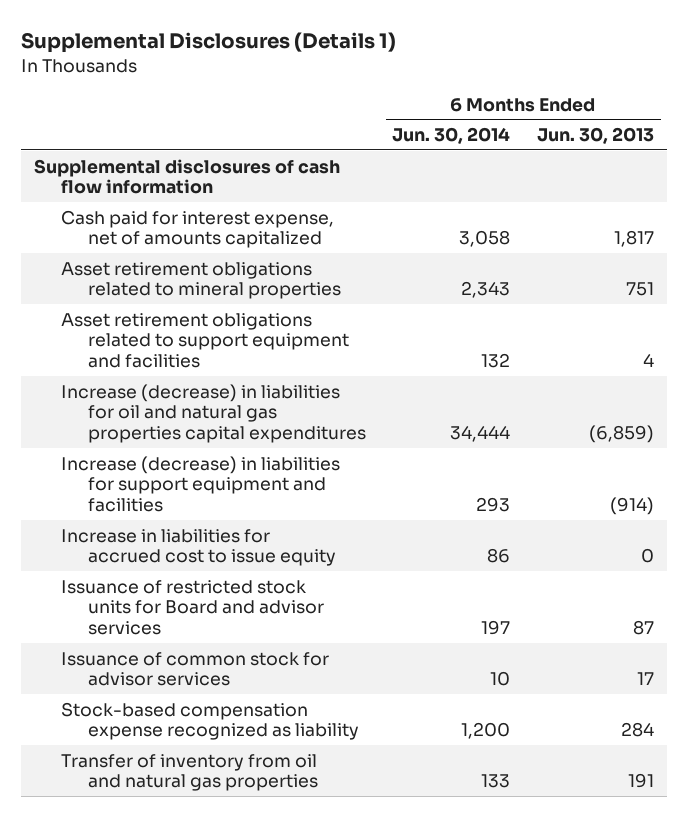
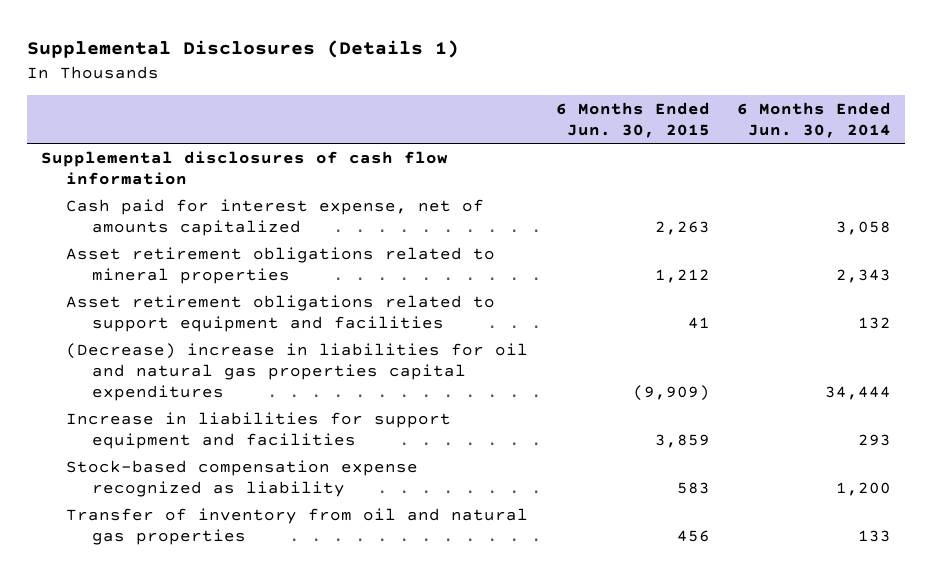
- | 6 Months Ended Jun. 30, 2014 | 6 Months Ended Jun. 30, 2013
+ | 6 Months Ended Jun. 30, 2015 | 6 Months Ended Jun. 30, 2014
- Increase (decrease) in liabilities for oil and natural gas properties capital expenditures | 34,444 | (6,859)
- Increase (decrease) in liabilities for support equipment and facilities | 293 | (914)
- Increase in liabilities for accrued cost to issue equity | 86 | 0
- Issuance of restricted stock units for Board and advisor services | 197 | 87
- Issuance of common stock for advisor services | 10 | 17
+ (Decrease) increase in liabilities for oil and natural gas properties capital expenditures | (9,909) | 34,444
+ Increase in liabilities for support equipment and facilities | 3,859 | 293

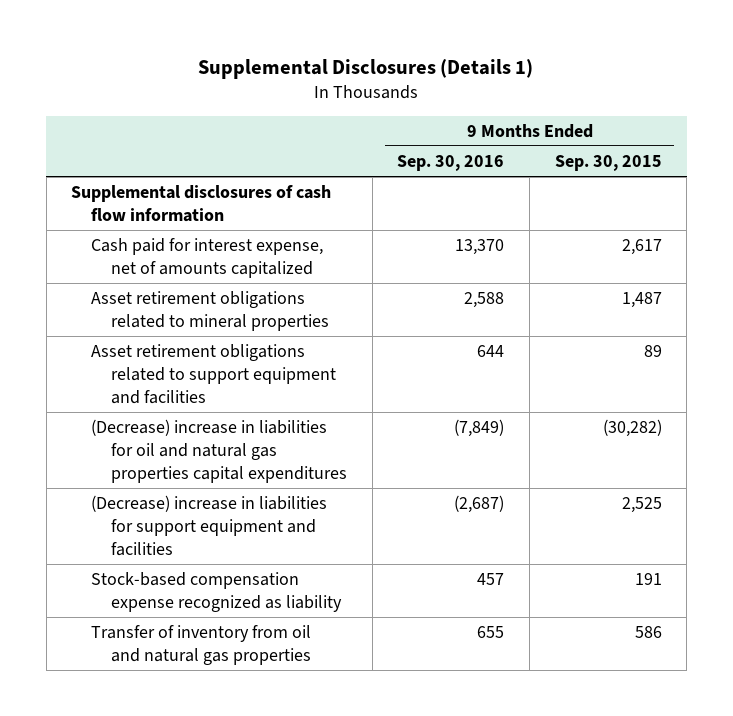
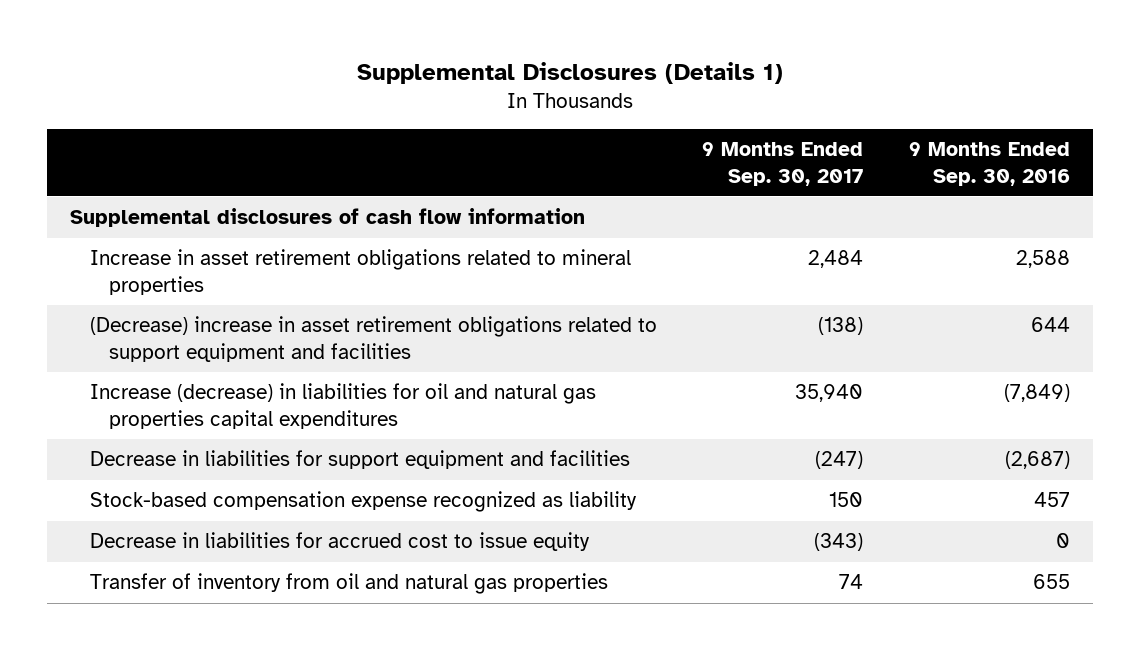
- | 9 Months Ended Sep. 30, 2016 | 9 Months Ended Sep. 30, 2015
+ | 9 Months Ended Sep. 30, 2017 | 9 Months Ended Sep. 30, 2016
- Cash paid for interest expense, net of amounts capitalized | 13,370 | 2,617
- Asset retirement obligations related to mineral properties | 2,588 | 1,487
- Asset retirement obligations related to support equipment and facilities | 644 | 89
- (Decrease) increase in liabilities for oil and natural gas properties capital expenditures | (7,849) | (30,282)
- (Decrease) increase in liabilities for support equipment and facilities | (2,687) | 2,525
+ Increase in asset retirement obligations related to mineral properties | 2,484 | 2,588
+ (Decrease) increase in asset retirement obligations related to support equipment and facilities | (138) | 644
+ Increase (decrease) in liabilities for oil and natural gas properties capital expenditures | 35,940 | (7,849)
+ Decrease in liabilities for support equipment and facilities | (247) | (2,687)
+ Decrease in liabilities for accrued cost to issue equity | (343) | 0

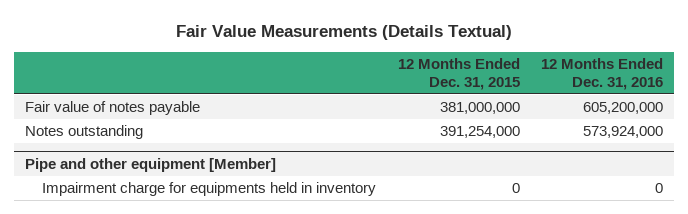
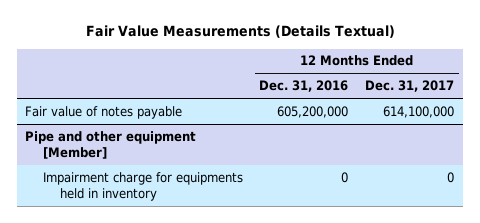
- | 12 Months Ended Dec. 31, 2015 | 12 Months Ended Dec. 31, 2016
+ | 12 Months Ended Dec. 31, 2016 | 12 Months Ended Dec. 31, 2017
- Notes outstanding | 391,254,000 | 573,924,000

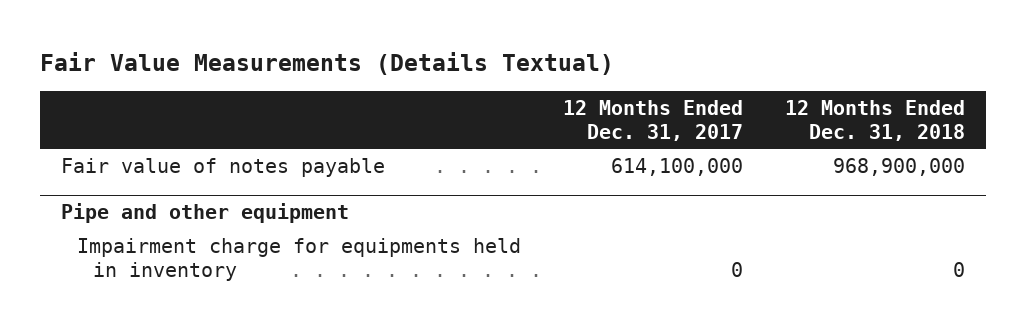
- | 12 Months Ended Dec. 31, 2016 | 12 Months Ended Dec. 31, 2017
+ | 12 Months Ended Dec. 31, 2017 | 12 Months Ended Dec. 31, 2018
- Pipe and other equipment [Member]
+ Pipe and other equipment

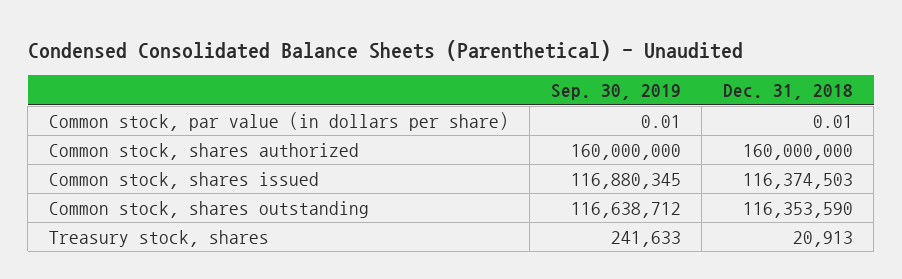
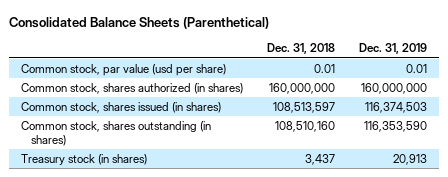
- Condensed Consolidated Balance Sheets (Parenthetical) - Unaudited
+ Consolidated Balance Sheets (Parenthetical)
- | Sep. 30, 2019 | Dec. 31, 2018
+ | Dec. 31, 2018 | Dec. 31, 2019
- Common stock, par value (in dollars per share) | 0.01 | 0.01
- Common stock, shares authorized | 160,000,000 | 160,000,000
- Common stock, shares issued | 116,880,345 | 116,374,503
- Common stock, shares outstanding | 116,638,712 | 116,353,590
- Treasury stock, shares | 241,633 | 20,913
+ Common stock, par value (usd per share) | 0.01 | 0.01
+ Common stock, shares authorized (in shares) | 160,000,000 | 160,000,000
+ Common stock, shares issued (in shares) | 108,513,597 | 116,374,503
+ Common stock, shares outstanding (in shares) | 108,510,160 | 116,353,590
+ Treasury stock (in shares) | 3,437 | 20,913

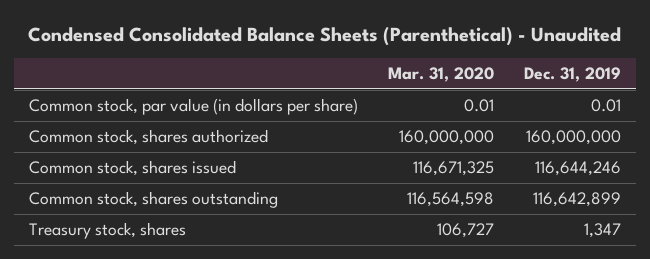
- Consolidated Balance Sheets (Parenthetical)
+ Condensed Consolidated Balance Sheets (Parenthetical) - Unaudited
- | Dec. 31, 2018 | Dec. 31, 2019
+ | Mar. 31, 2020 | Dec. 31, 2019
- Common stock, par value (usd per share) | 0.01 | 0.01
- Common stock, shares authorized (in shares) | 160,000,000 | 160,000,000
- Common stock, shares issued (in shares) | 108,513,597 | 116,374,503
- Common stock, shares outstanding (in shares) | 108,510,160 | 116,353,590
- Treasury stock (in shares) | 3,437 | 20,913
+ Common stock, par value (in dollars per share) | 0.01 | 0.01
+ Common stock, shares authorized | 160,000,000 | 160,000,000
+ Common stock, shares issued | 116,671,325 | 116,644,246
+ Common stock, shares outstanding | 116,564,598 | 116,642,899
+ Treasury stock, shares | 106,727 | 1,347

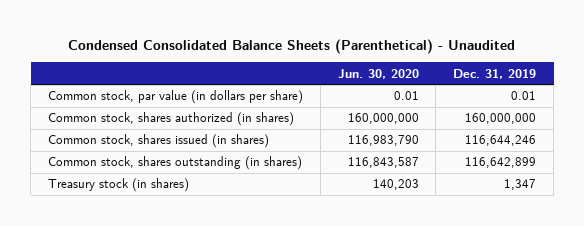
- | Mar. 31, 2020 | Dec. 31, 2019
+ | Jun. 30, 2020 | Dec. 31, 2019
- Common stock, shares authorized | 160,000,000 | 160,000,000
- Common stock, shares issued | 116,671,325 | 116,644,246
- Common stock, shares outstanding | 116,564,598 | 116,642,899
- Treasury stock, shares | 106,727 | 1,347
+ Common stock, shares authorized (in shares) | 160,000,000 | 160,000,000
+ Common stock, shares issued (in shares) | 116,983,790 | 116,644,246
+ Common stock, shares outstanding (in shares) | 116,843,587 | 116,642,899
+ Treasury stock (in shares) | 140,203 | 1,347

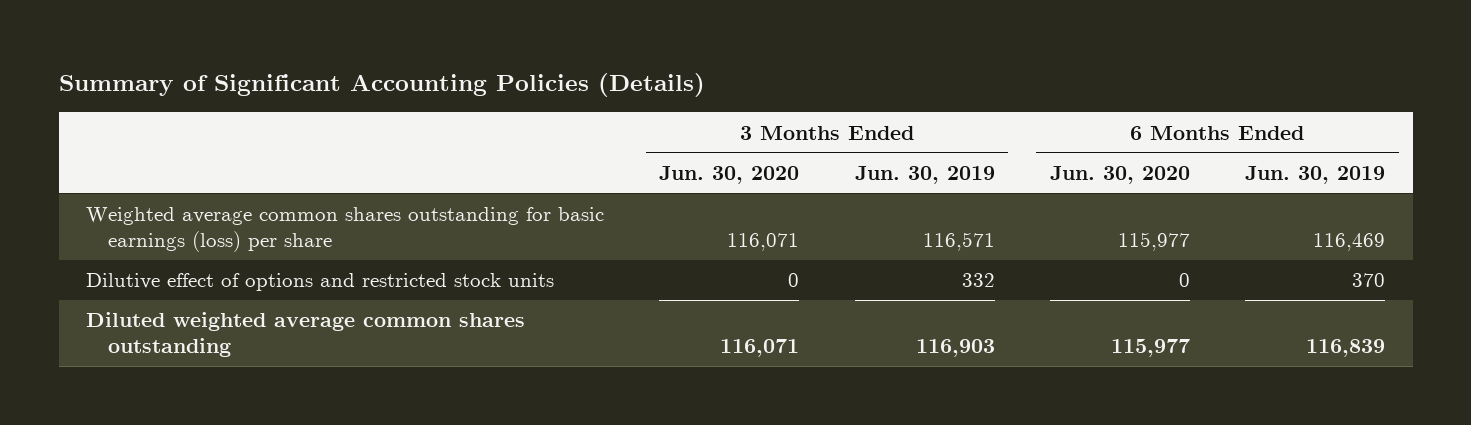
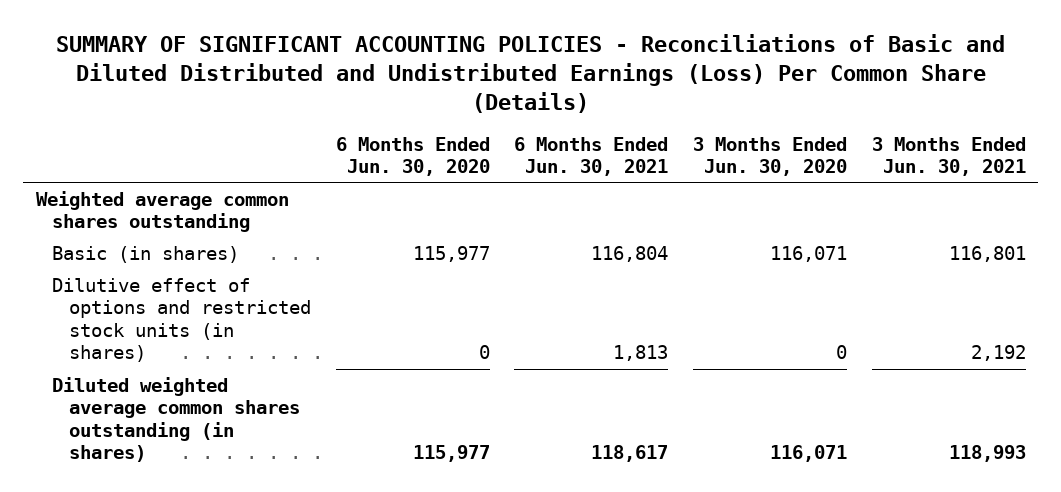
- Summary of Significant Accounting Policies (Details)
+ SUMMARY OF SIGNIFICANT ACCOUNTING POLICIES - Reconciliations of Basic and Diluted Distributed and Undistributed Earnings (Loss) Per Common Share (Details)
- | 3 Months Ended Jun. 30, 2020 | 3 Months Ended Jun. 30, 2019 | 6 Months Ended Jun. 30, 2020 | 6 Months Ended Jun. 30, 2019
+ | 6 Months Ended Jun. 30, 2020 | 6 Months Ended Jun. 30, 2021 | 3 Months Ended Jun. 30, 2020 | 3 Months Ended Jun. 30, 2021
- Weighted average common shares outstanding for basic earnings (loss) per share | 116,071 | 116,571 | 115,977 | 116,469
- Dilutive effect of options and restricted stock units | 0 | 332 | 0 | 370
- Diluted weighted average common shares outstanding | 116,071 | 116,903 | 115,977 | 116,839
+ Weighted average common shares outstanding
+ Basic (in shares) | 115,977 | 116,804 | 116,071 | 116,801
+ Dilutive effect of options and restricted stock units (in shares) | 0 | 1,813 | 0 | 2,192
+ Diluted weighted average common shares outstanding (in shares) | 115,977 | 118,617 | 116,071 | 118,993

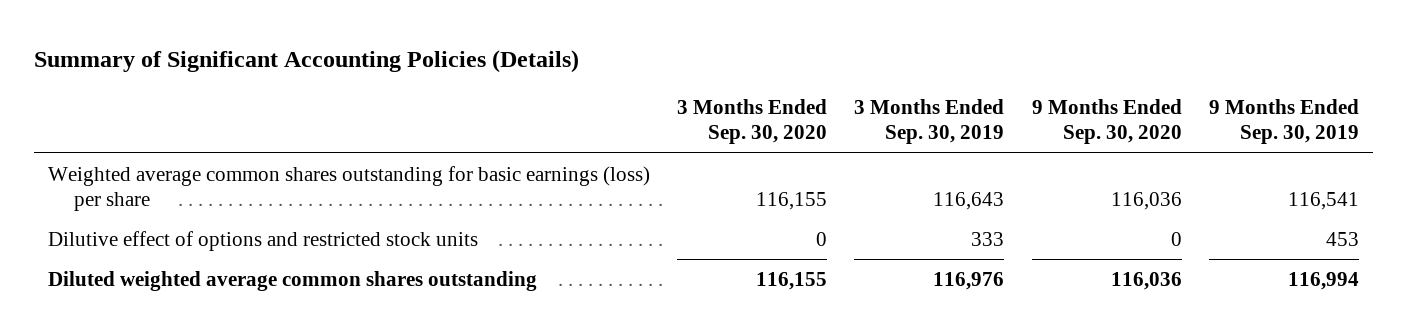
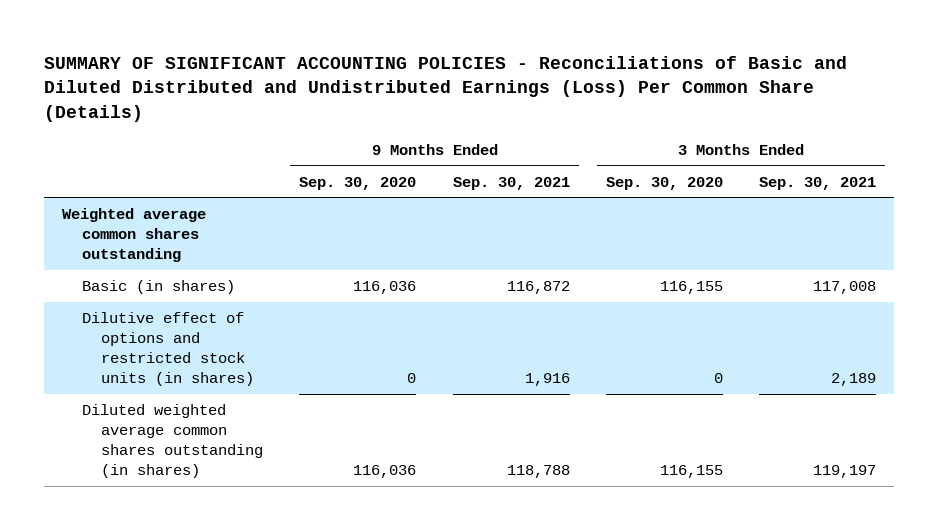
- Summary of Significant Accounting Policies (Details)
+ SUMMARY OF SIGNIFICANT ACCOUNTING POLICIES - Reconciliations of Basic and Diluted Distributed and Undistributed Earnings (Loss) Per Common Share (Details)
- | 3 Months Ended Sep. 30, 2020 | 3 Months Ended Sep. 30, 2019 | 9 Months Ended Sep. 30, 2020 | 9 Months Ended Sep. 30, 2019
+ | 9 Months Ended Sep. 30, 2020 | 9 Months Ended Sep. 30, 2021 | 3 Months Ended Sep. 30, 2020 | 3 Months Ended Sep. 30, 2021
- Weighted average common shares outstanding for basic earnings (loss) per share | 116,155 | 116,643 | 116,036 | 116,541
- Dilutive effect of options and restricted stock units | 0 | 333 | 0 | 453
- Diluted weighted average common shares outstanding | 116,155 | 116,976 | 116,036 | 116,994
+ Weighted average common shares outstanding
+ Basic (in shares) | 116,036 | 116,872 | 116,155 | 117,008
+ Dilutive effect of options and restricted stock units (in shares) | 0 | 1,916 | 0 | 2,189
+ Diluted weighted average common shares outstanding (in shares) | 116,036 | 118,788 | 116,155 | 119,197

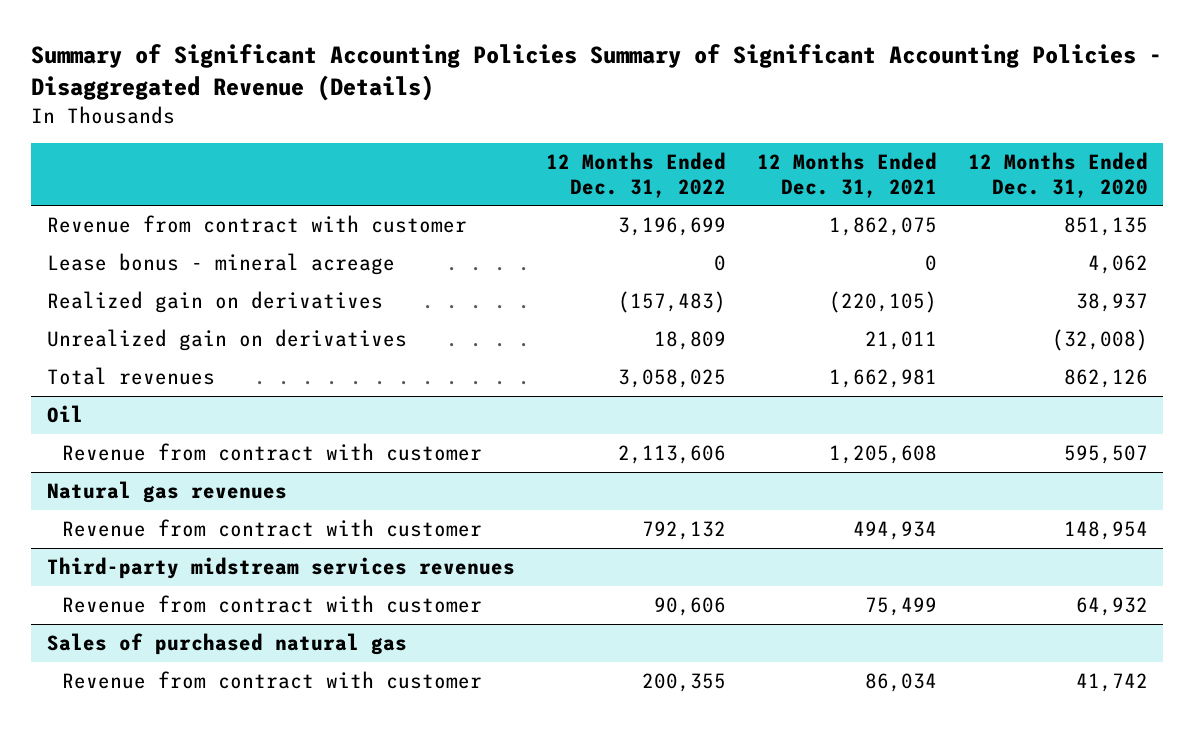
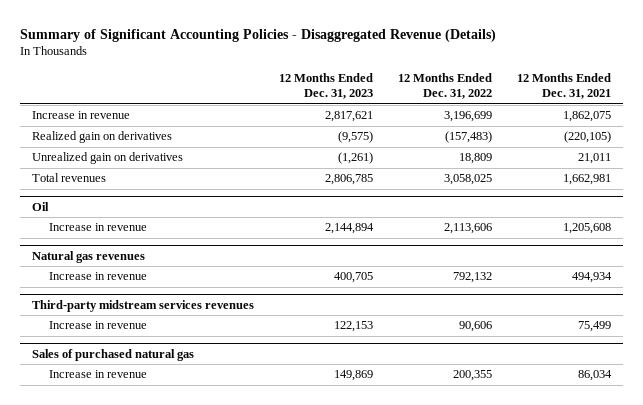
- Summary of Significant Accounting Policies Summary of Significant Accounting Policies - Disaggregated Revenue (Details)
+ Summary of Significant Accounting Policies - Disaggregated Revenue (Details)
- | 12 Months Ended Dec. 31, 2022 | 12 Months Ended Dec. 31, 2021 | 12 Months Ended Dec. 31, 2020
+ | 12 Months Ended Dec. 31, 2023 | 12 Months Ended Dec. 31, 2022 | 12 Months Ended Dec. 31, 2021
- Revenue from contract with customer | 3,196,699 | 1,862,075 | 851,135
- Lease bonus - mineral acreage | 0 | 0 | 4,062
+ Increase in revenue | 2,817,621 | 3,196,699 | 1,862,075
@ Oil
- Revenue from contract with customer | 2,113,606 | 1,205,608 | 595,507
+ Increase in revenue | 2,144,894 | 2,113,606 | 1,205,608
@ Natural gas revenues
- Revenue from contract with customer | 792,132 | 494,934 | 148,954
+ Increase in revenue | 400,705 | 792,132 | 494,934
@ Third-party midstream services revenues
- Revenue from contract with customer | 90,606 | 75,499 | 64,932
+ Increase in revenue | 122,153 | 90,606 | 75,499
@ Sales of purchased natural gas
- Revenue from contract with customer | 200,355 | 86,034 | 41,742
+ Increase in revenue | 149,869 | 200,355 | 86,034

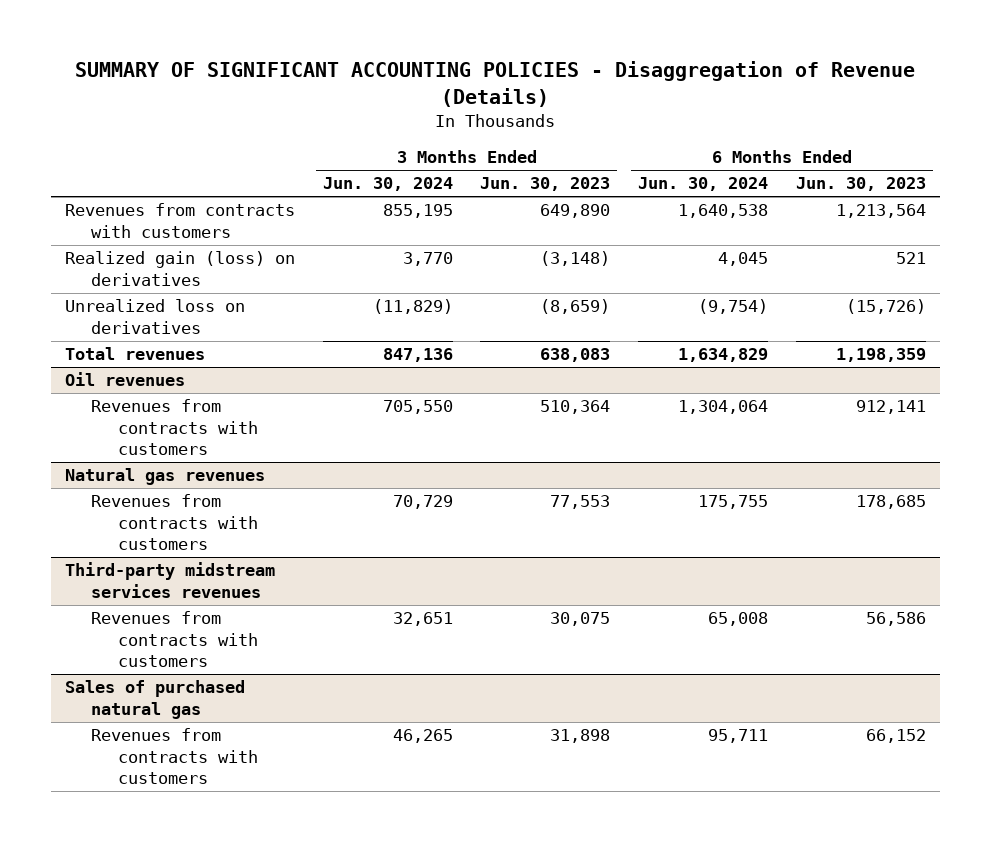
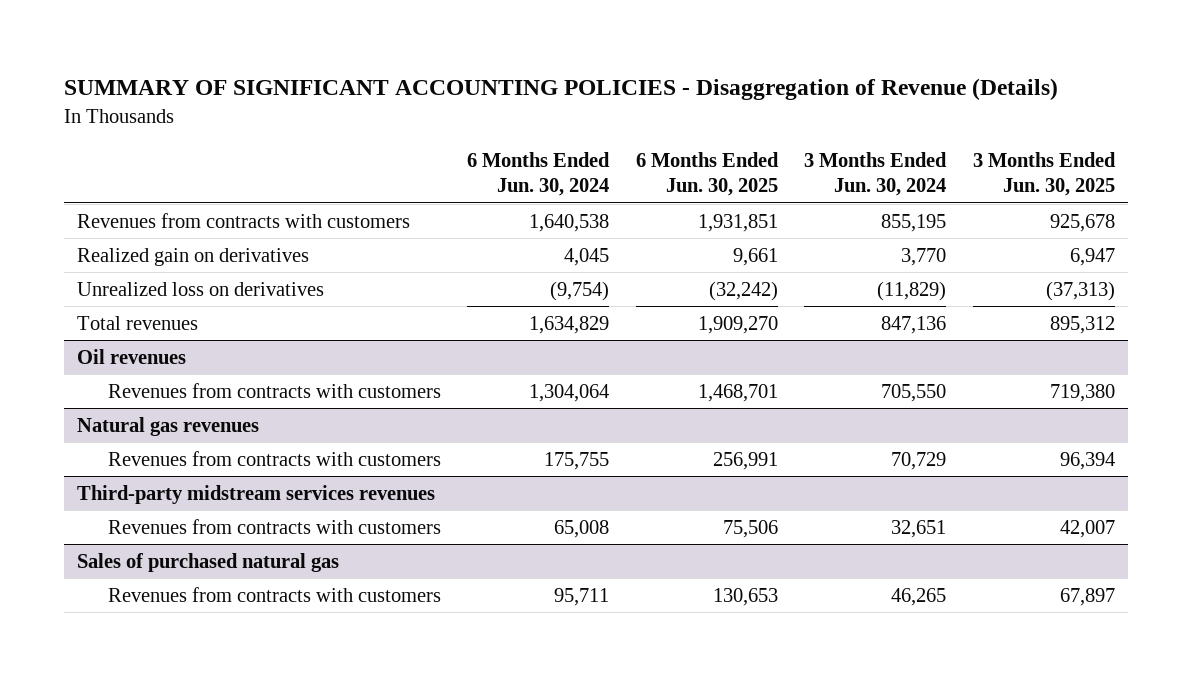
- | 3 Months Ended Jun. 30, 2024 | 3 Months Ended Jun. 30, 2023 | 6 Months Ended Jun. 30, 2024 | 6 Months Ended Jun. 30, 2023
+ | 6 Months Ended Jun. 30, 2024 | 6 Months Ended Jun. 30, 2025 | 3 Months Ended Jun. 30, 2024 | 3 Months Ended Jun. 30, 2025
- Realized gain (loss) on derivatives | 3,770 | (3,148) | 4,045 | 521
+ Realized gain on derivatives | 4,045 | 9,661 | 3,770 | 6,947

